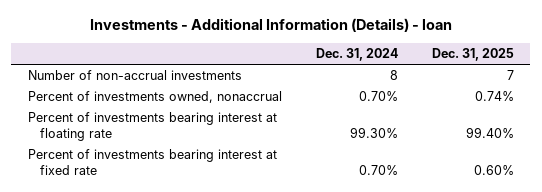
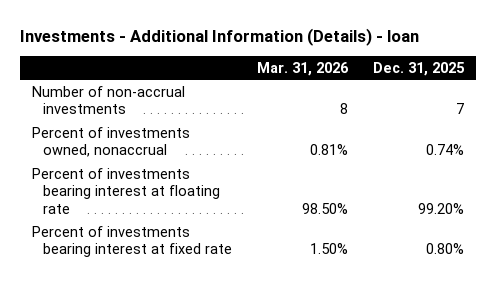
- | Dec. 31, 2024 | Dec. 31, 2025
+ | Mar. 31, 2026 | Dec. 31, 2025
- Percent of investments bearing interest at floating rate | 99.30% | 99.40%
- Percent of investments bearing interest at fixed rate | 0.70% | 0.60%
+ Percent of investments bearing interest at floating rate | 98.50% | 99.20%
+ Percent of investments bearing interest at fixed rate | 1.50% | 0.80%

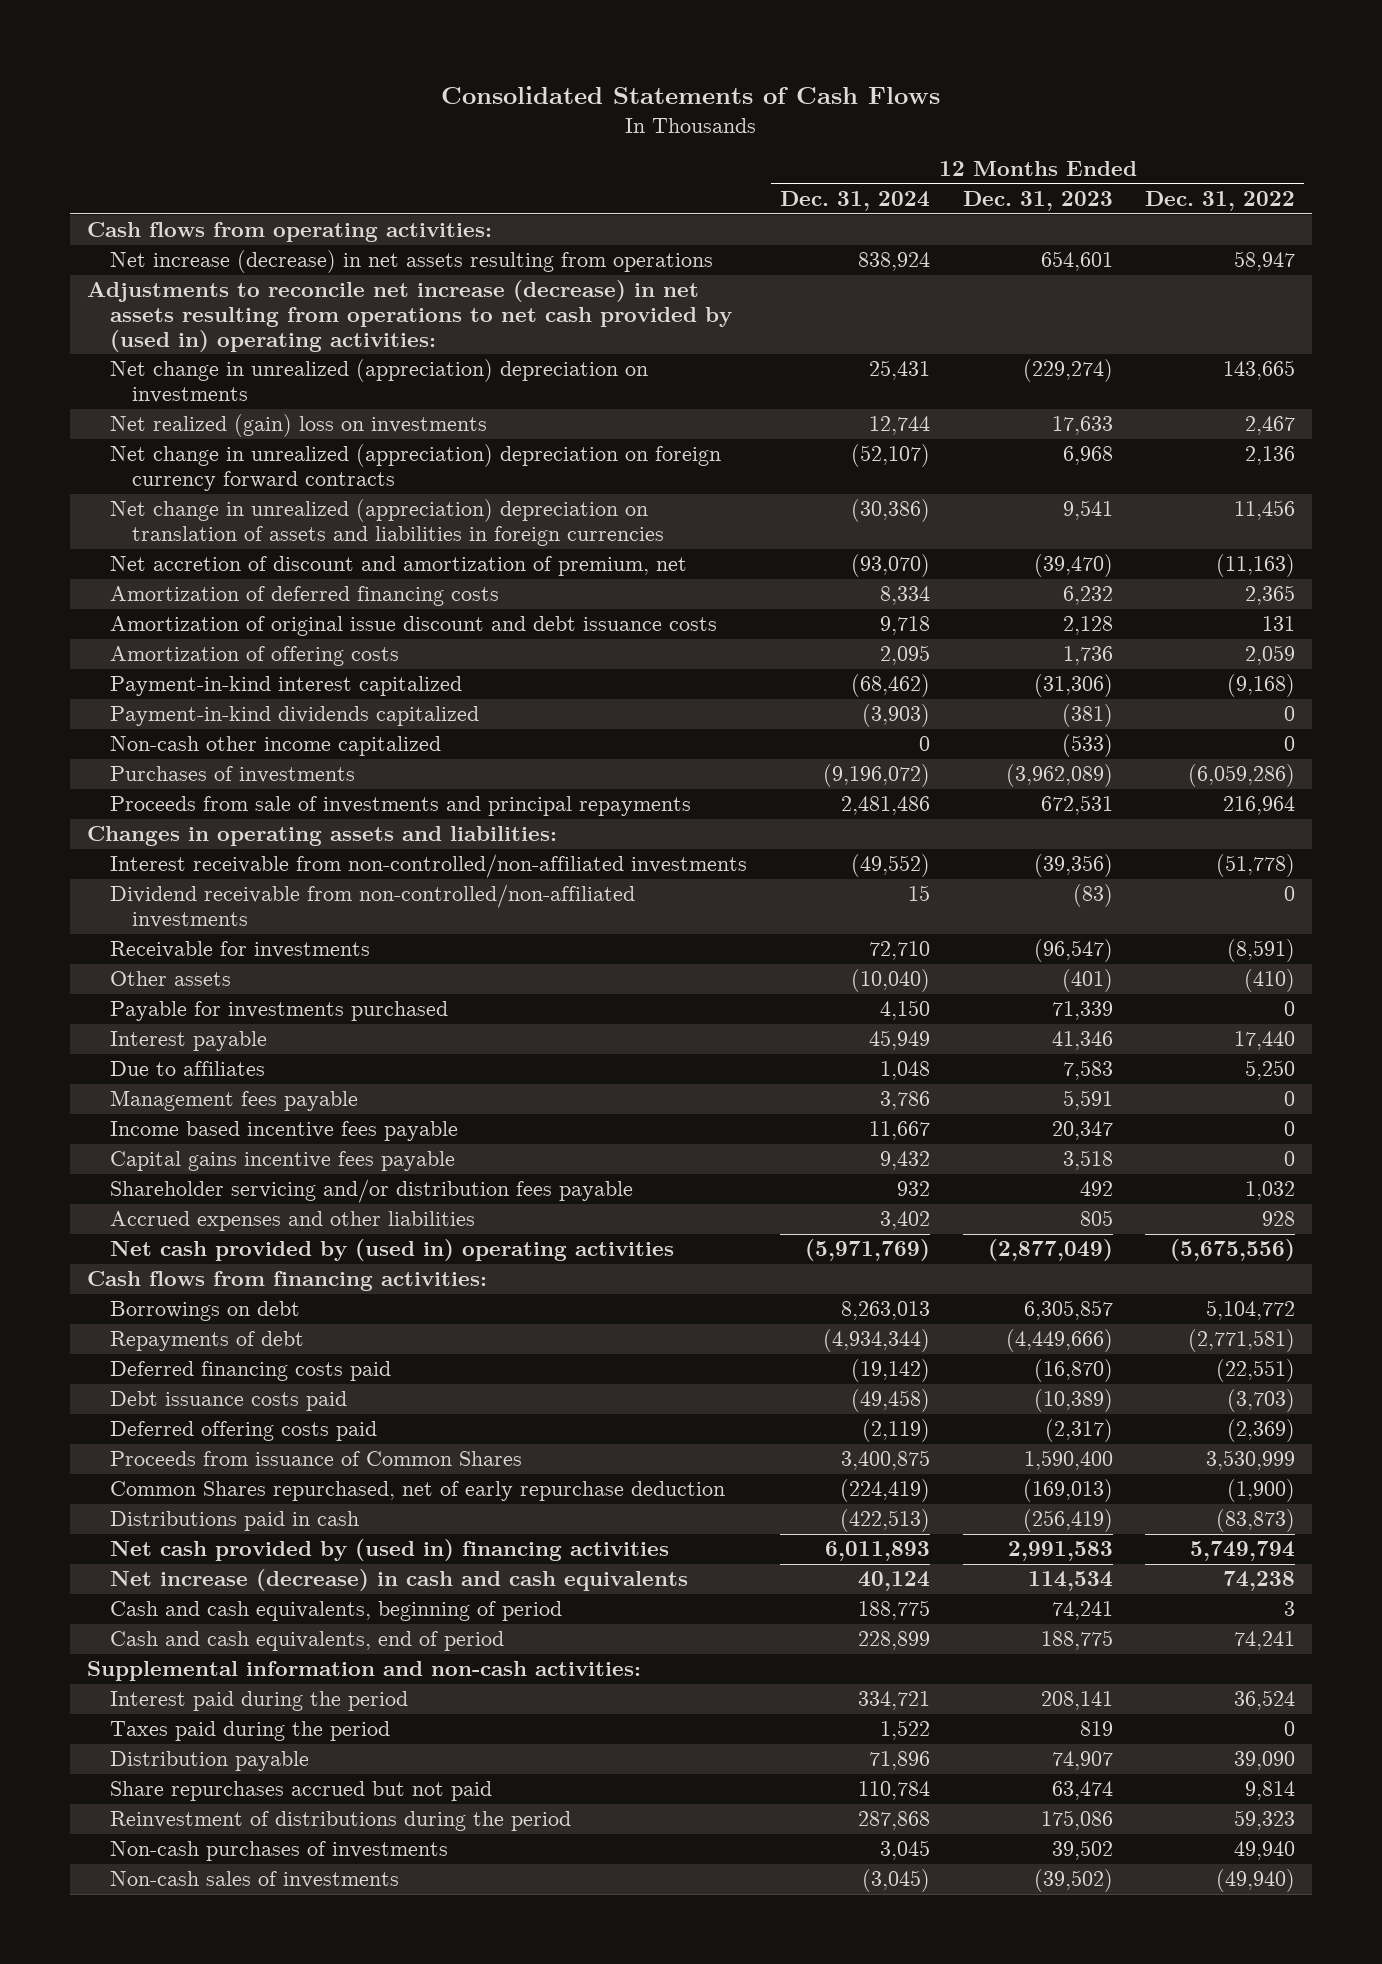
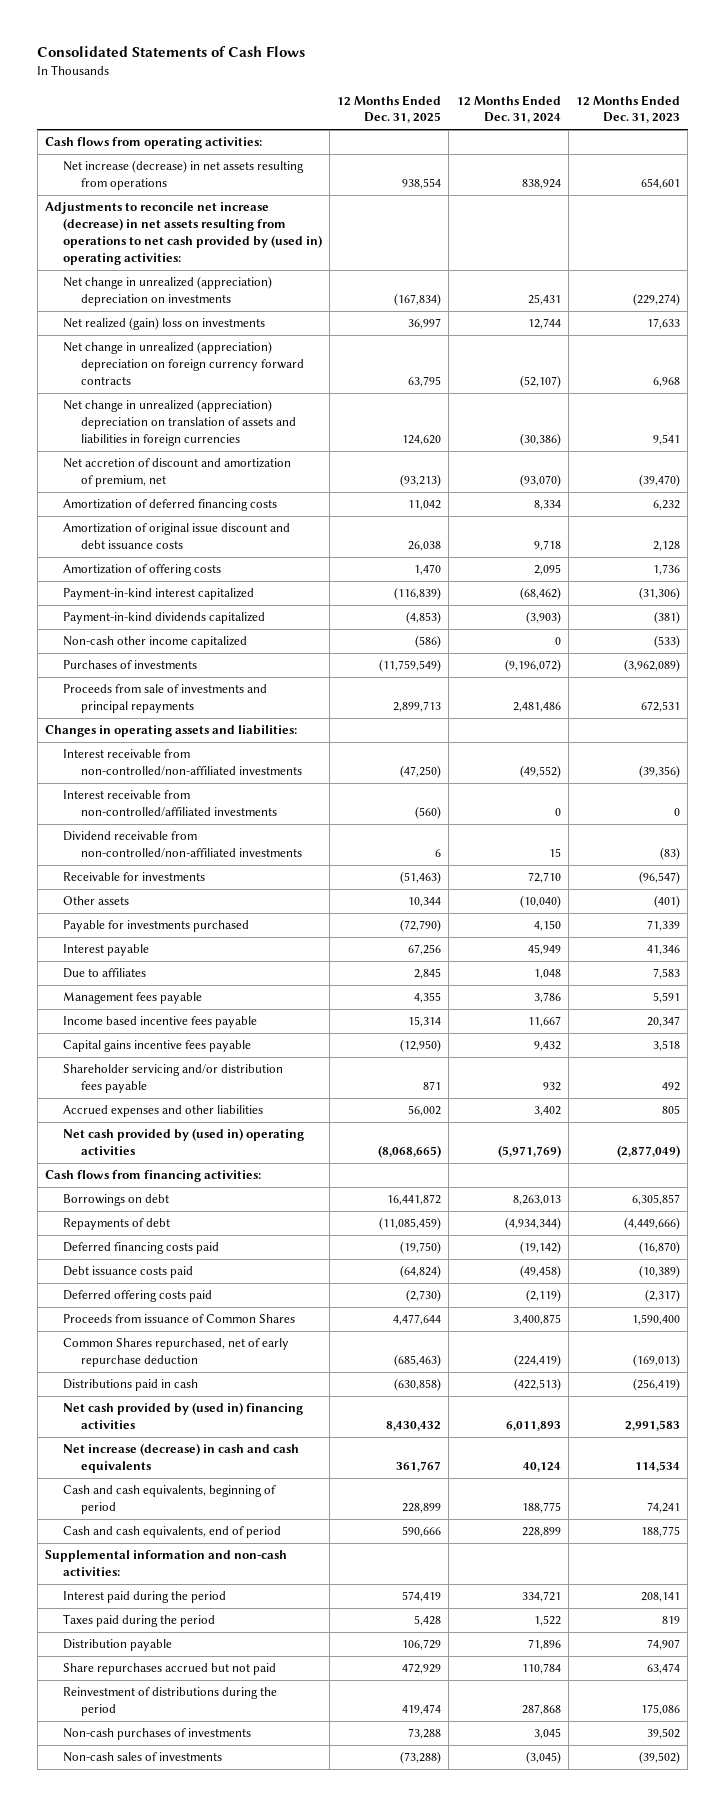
- | 12 Months Ended Dec. 31, 2024 | 12 Months Ended Dec. 31, 2023 | 12 Months Ended Dec. 31, 2022
+ | 12 Months Ended Dec. 31, 2025 | 12 Months Ended Dec. 31, 2024 | 12 Months Ended Dec. 31, 2023
+ Interest receivable from non-controlled/affiliated investments | (560) | 0 | 0

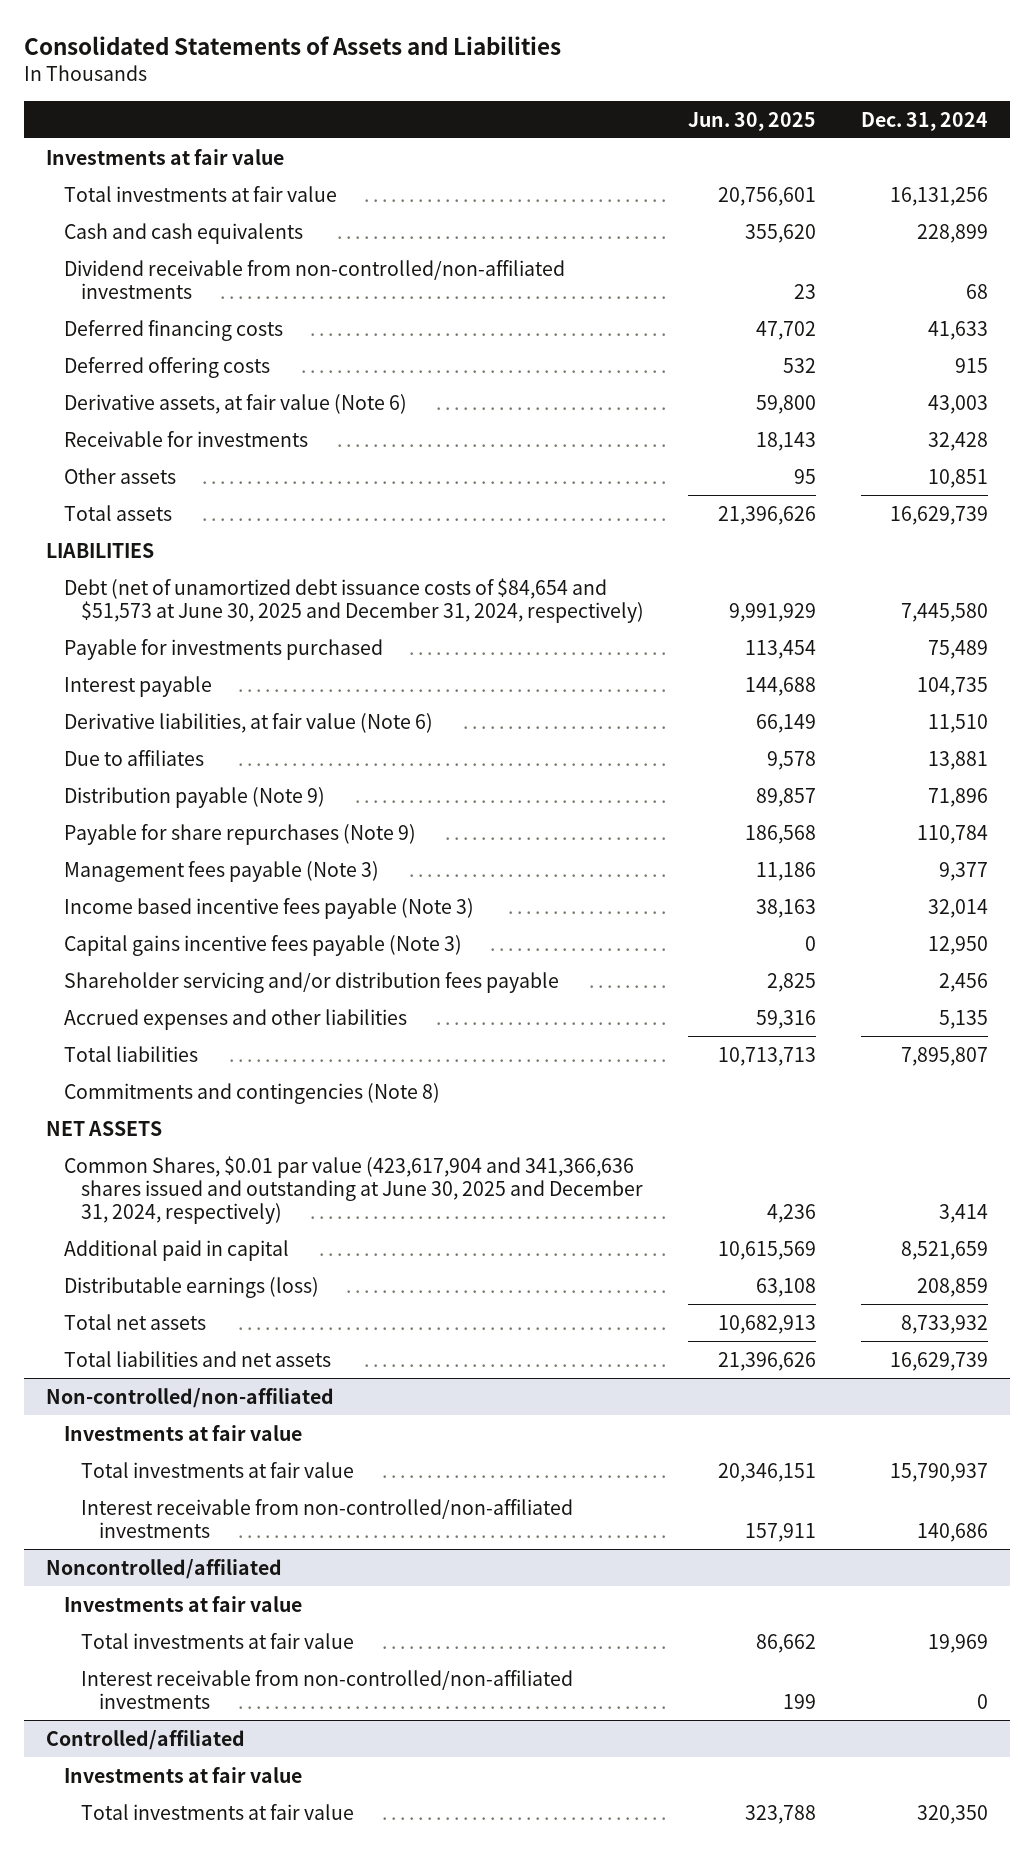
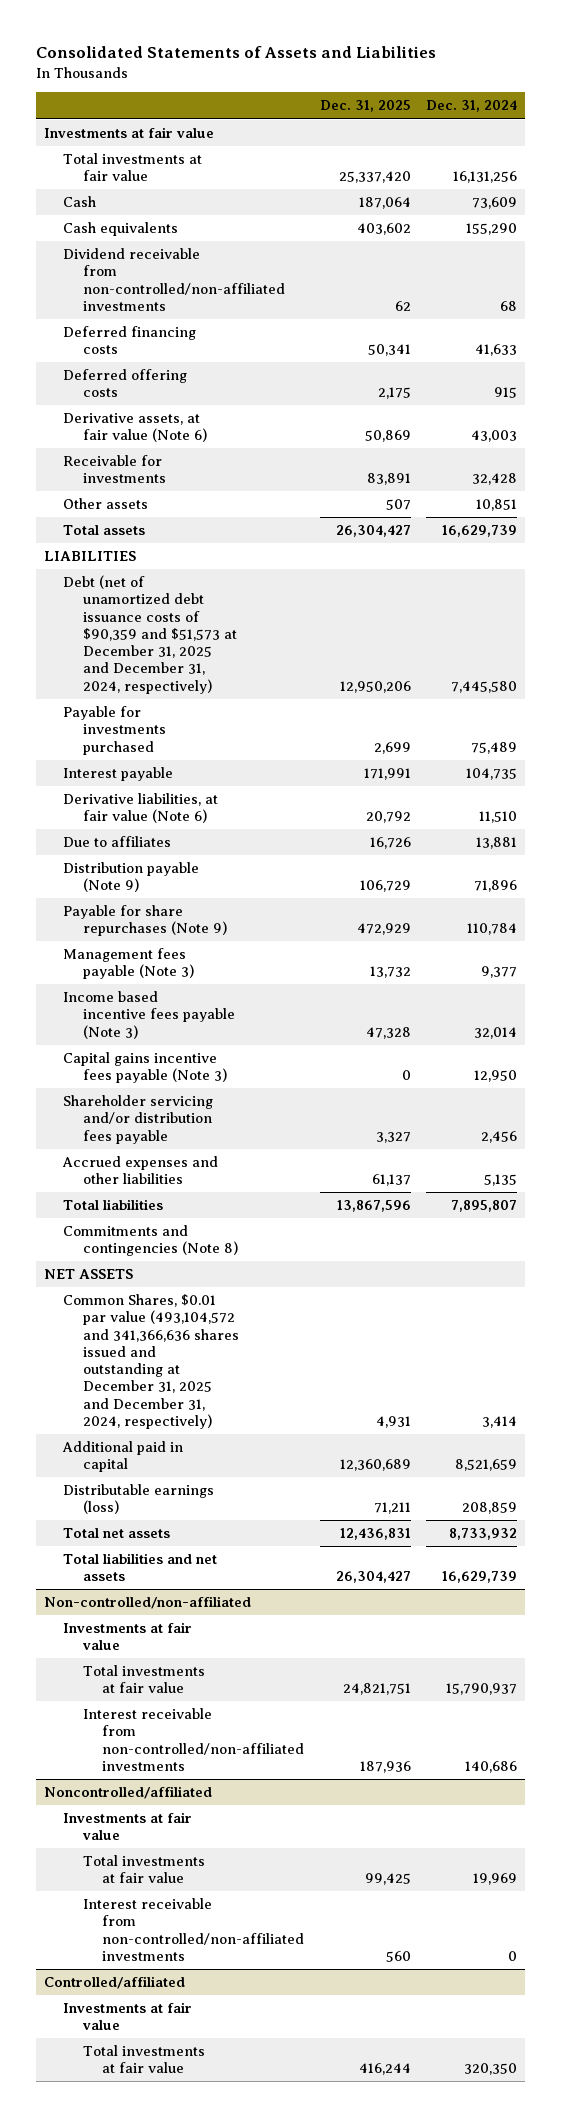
- | Jun. 30, 2025 | Dec. 31, 2024
+ | Dec. 31, 2025 | Dec. 31, 2024
- Cash and cash equivalents | 355,620 | 228,899
+ Cash | 187,064 | 73,609
+ Cash equivalents | 403,602 | 155,290
- Debt (net of unamortized debt issuance costs of $84,654 and $51,573 at June 30, 2025 and December 31, 2024, respectively) | 9,991,929 | 7,445,580
+ Debt (net of unamortized debt issuance costs of $90,359 and $51,573 at December 31, 2025 and December 31, 2024, respectively) | 12,950,206 | 7,445,580
- Common Shares, $0.01 par value (423,617,904 and 341,366,636 shares issued and outstanding at June 30, 2025 and December 31, 2024, respectively) | 4,236 | 3,414
+ Common Shares, $0.01 par value (493,104,572 and 341,366,636 shares issued and outstanding at December 31, 2025 and December 31, 2024, respectively) | 4,931 | 3,414

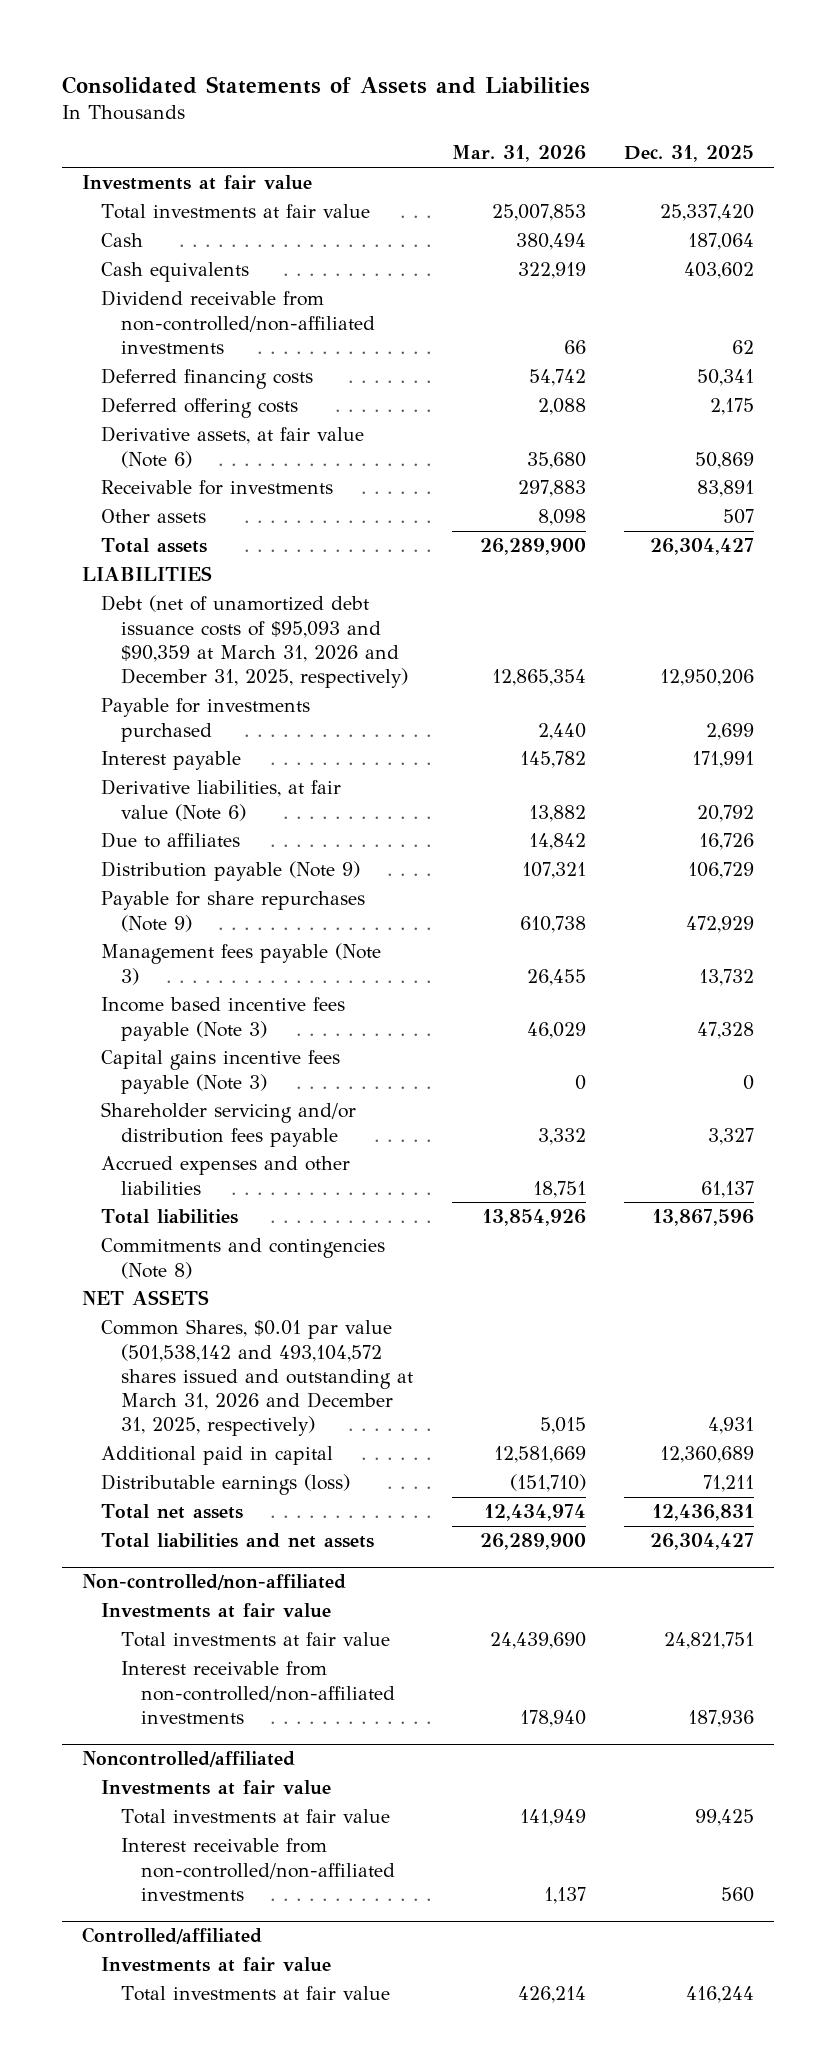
- | Dec. 31, 2025 | Dec. 31, 2024
+ | Mar. 31, 2026 | Dec. 31, 2025
- Debt (net of unamortized debt issuance costs of $90,359 and $51,573 at December 31, 2025 and December 31, 2024, respectively) | 12,950,206 | 7,445,580
+ Debt (net of unamortized debt issuance costs of $95,093 and $90,359 at March 31, 2026 and December 31, 2025, respectively) | 12,865,354 | 12,950,206
- Common Shares, $0.01 par value (493,104,572 and 341,366,636 shares issued and outstanding at December 31, 2025 and December 31, 2024, respectively) | 4,931 | 3,414
+ Common Shares, $0.01 par value (501,538,142 and 493,104,572 shares issued and outstanding at March 31, 2026 and December 31, 2025, respectively) | 5,015 | 4,931

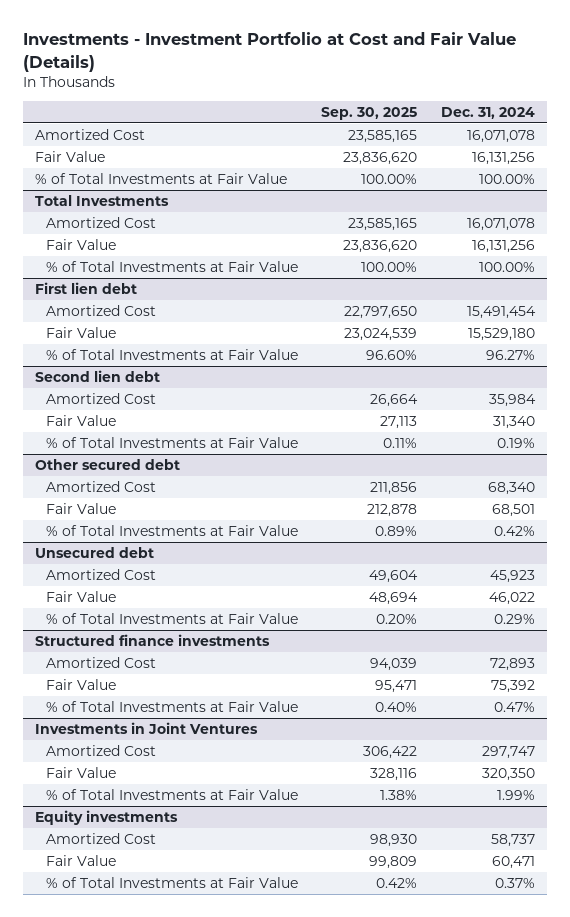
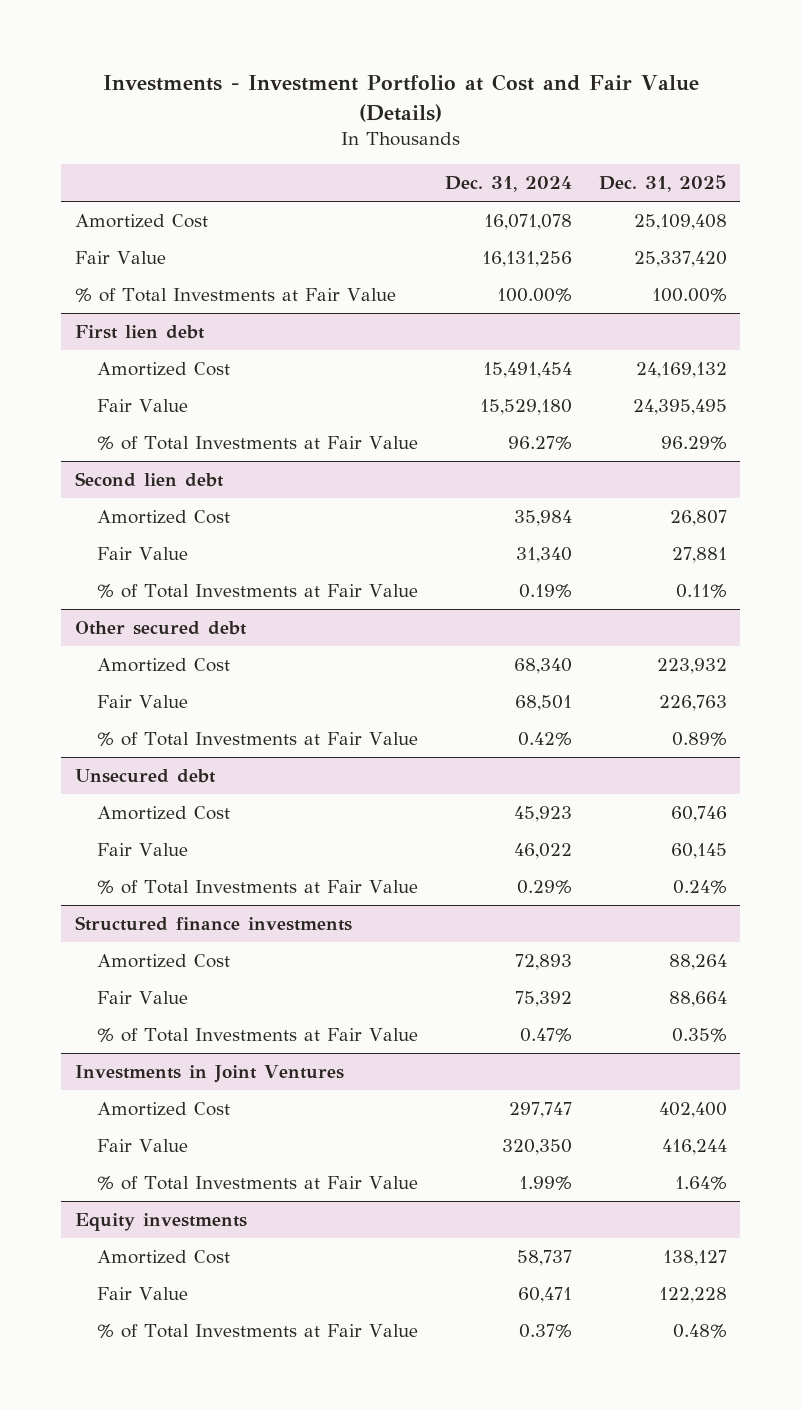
- | Sep. 30, 2025 | Dec. 31, 2024
+ | Dec. 31, 2024 | Dec. 31, 2025
- Total Investments
- Amortized Cost | 23,585,165 | 16,071,078
- Fair Value | 23,836,620 | 16,131,256
- % of Total Investments at Fair Value | 100.00% | 100.00%

